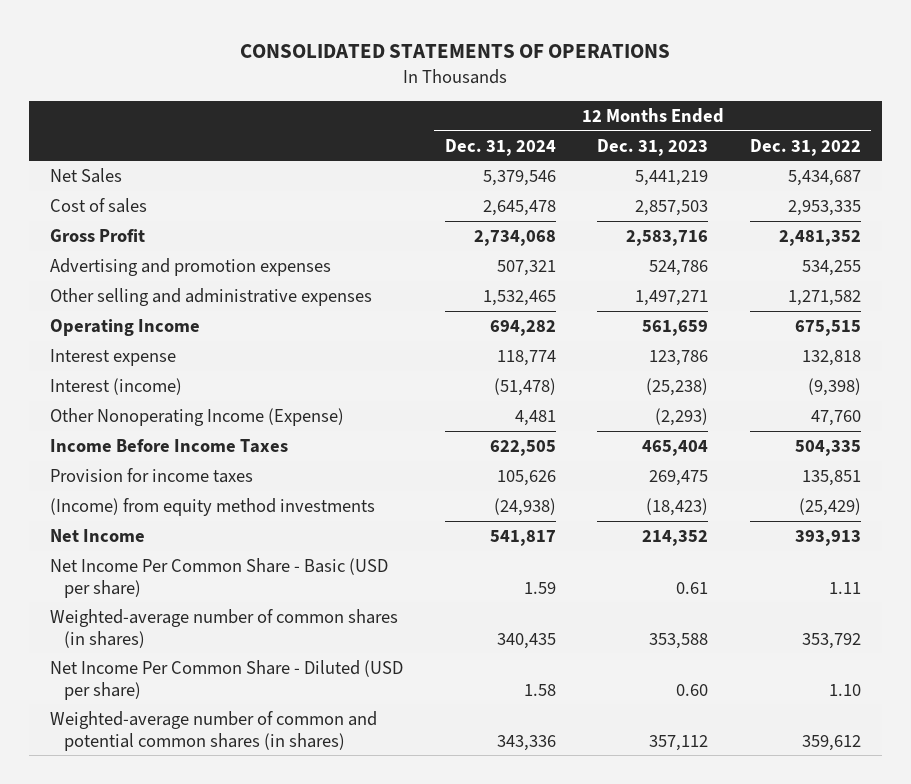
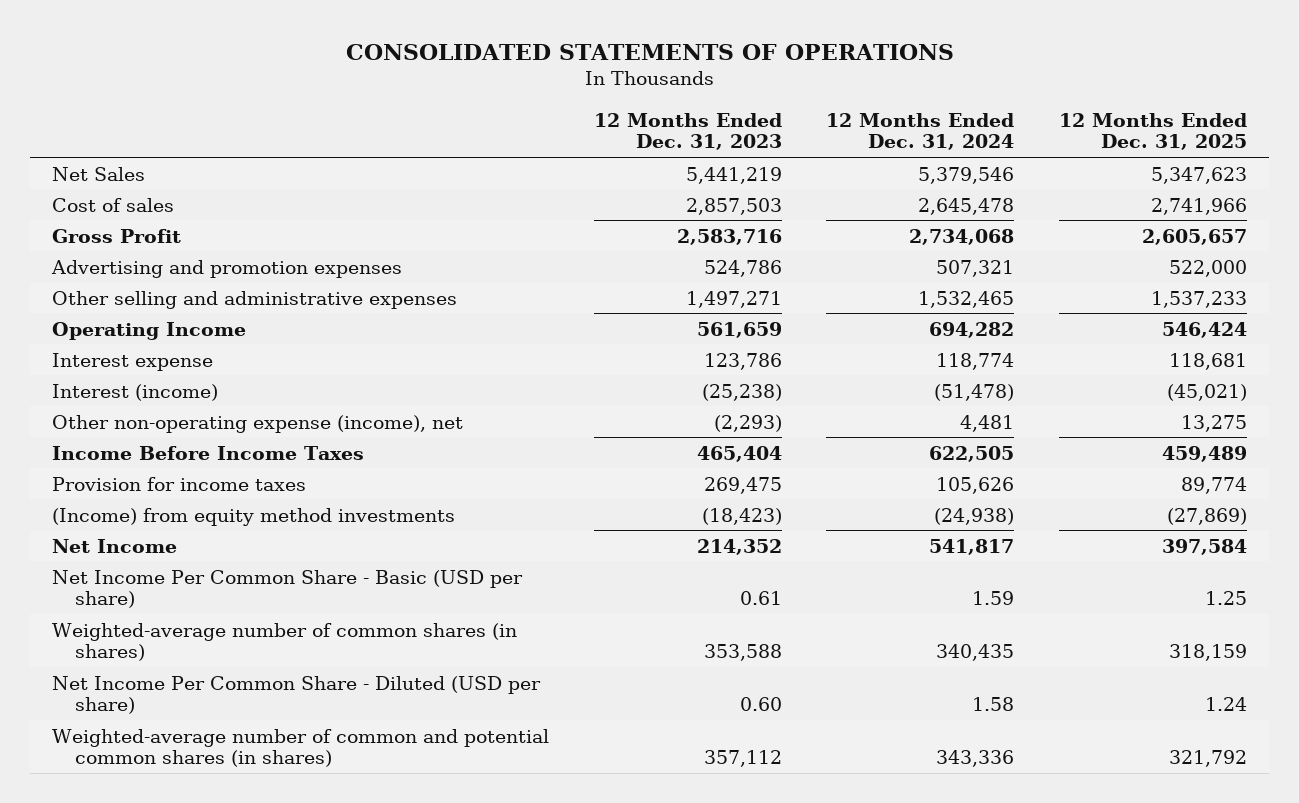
- | 12 Months Ended Dec. 31, 2024 | 12 Months Ended Dec. 31, 2023 | 12 Months Ended Dec. 31, 2022
+ | 12 Months Ended Dec. 31, 2023 | 12 Months Ended Dec. 31, 2024 | 12 Months Ended Dec. 31, 2025
- Other Nonoperating Income (Expense) | 4,481 | (2,293) | 47,760
+ Other non-operating expense (income), net | (2,293) | 4,481 | 13,275

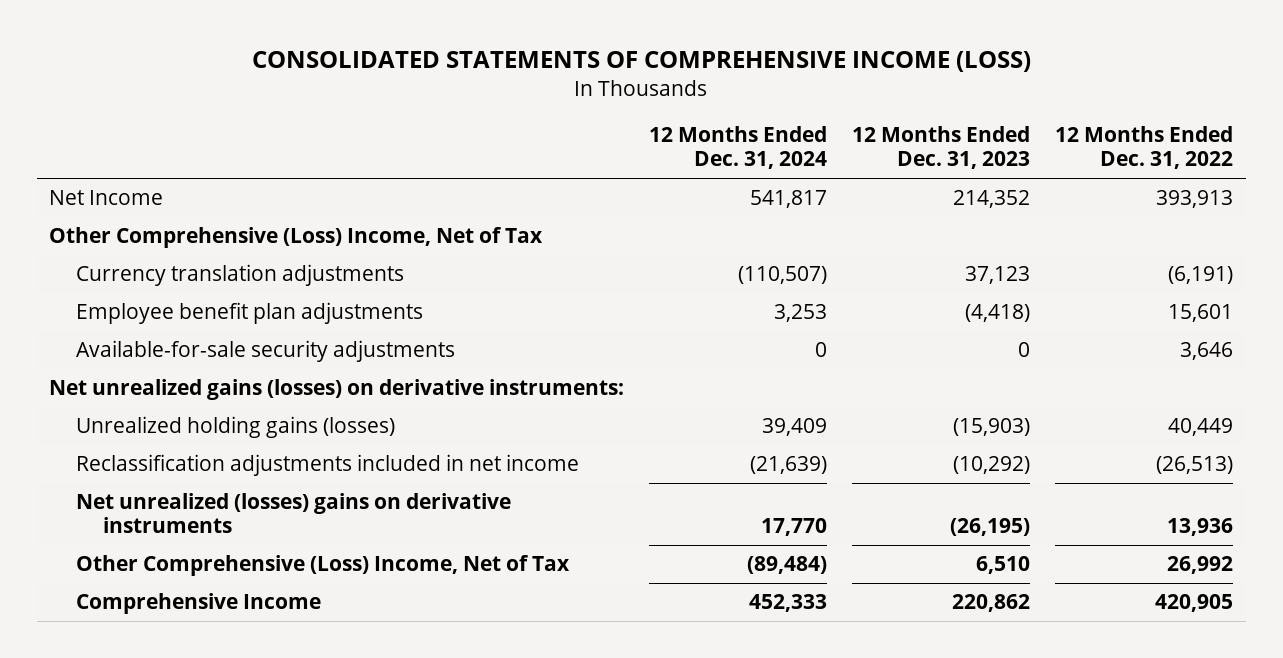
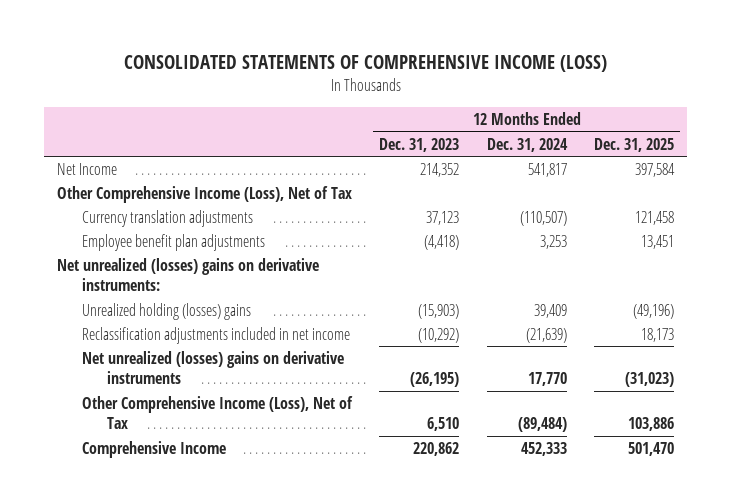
- | 12 Months Ended Dec. 31, 2024 | 12 Months Ended Dec. 31, 2023 | 12 Months Ended Dec. 31, 2022
+ | 12 Months Ended Dec. 31, 2023 | 12 Months Ended Dec. 31, 2024 | 12 Months Ended Dec. 31, 2025
- Other Comprehensive (Loss) Income, Net of Tax
+ Other Comprehensive Income (Loss), Net of Tax
- Available-for-sale security adjustments | 0 | 0 | 3,646
- Net unrealized gains (losses) on derivative instruments:
- Unrealized holding gains (losses) | 39,409 | (15,903) | 40,449
+ Net unrealized (losses) gains on derivative instruments:
+ Unrealized holding (losses) gains | (15,903) | 39,409 | (49,196)
- Other Comprehensive (Loss) Income, Net of Tax | (89,484) | 6,510 | 26,992
+ Other Comprehensive Income (Loss), Net of Tax | 6,510 | (89,484) | 103,886

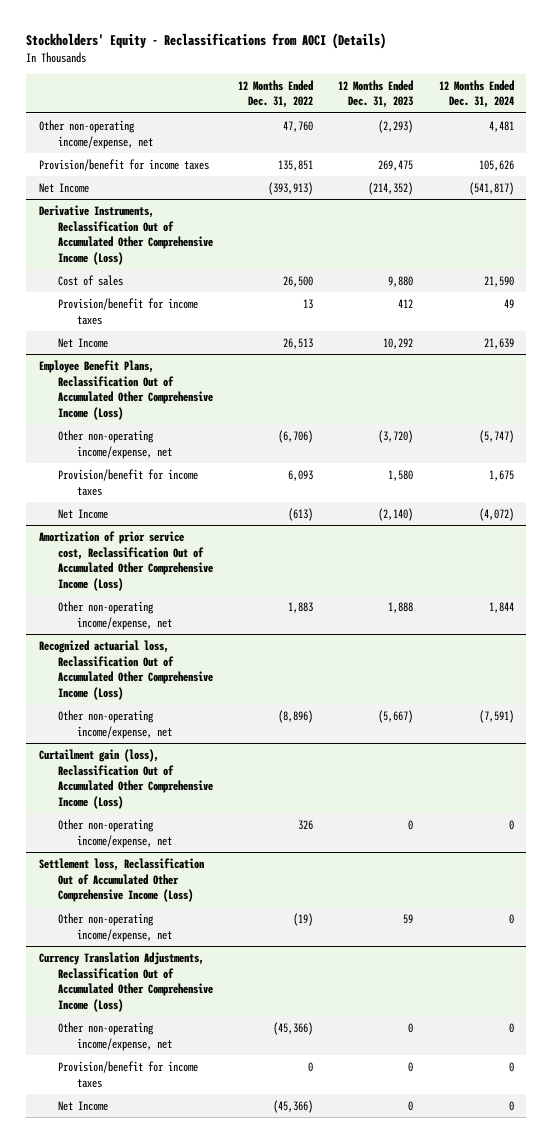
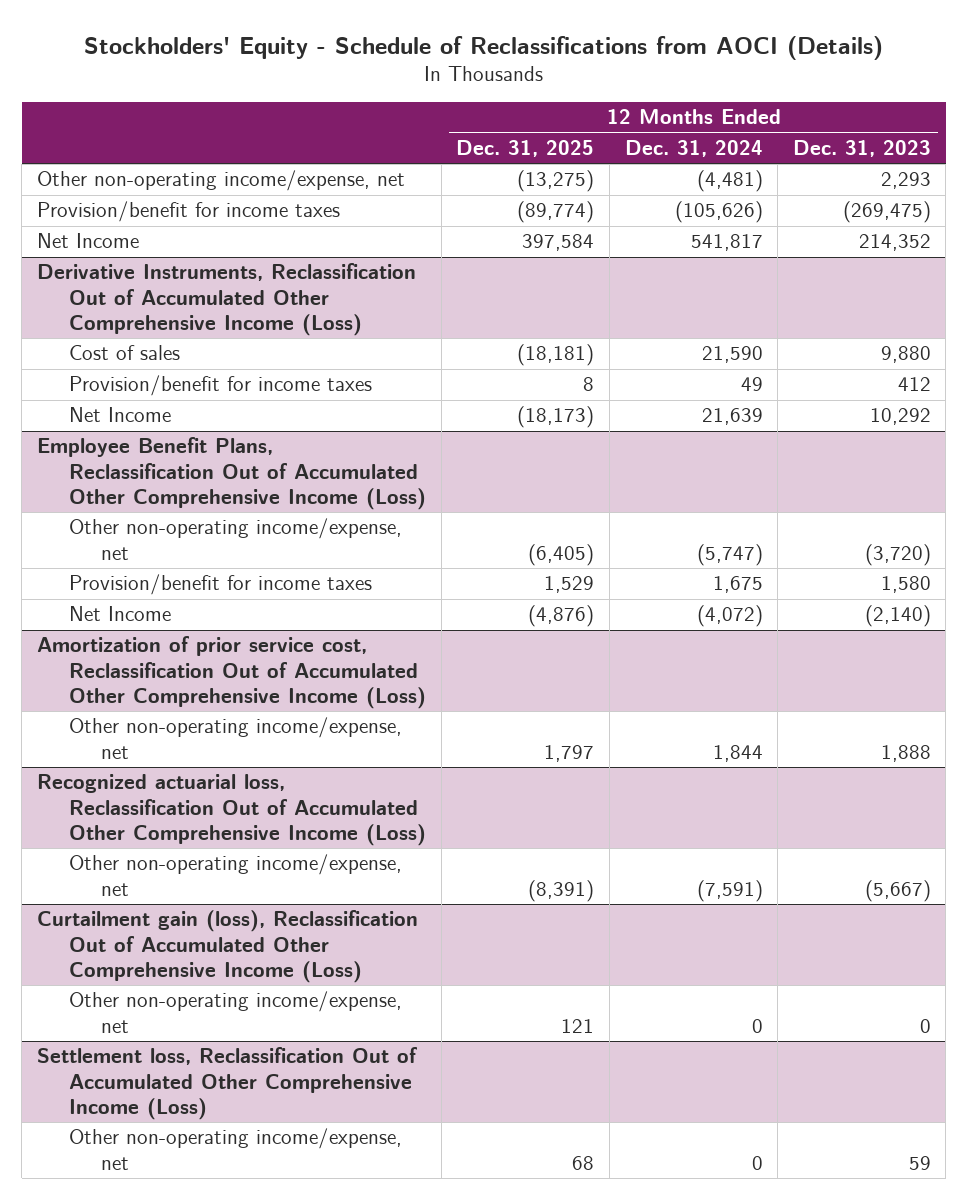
- Stockholders' Equity - Reclassifications from AOCI (Details)
+ Stockholders' Equity - Schedule of Reclassifications from AOCI (Details)
- | 12 Months Ended Dec. 31, 2022 | 12 Months Ended Dec. 31, 2023 | 12 Months Ended Dec. 31, 2024
+ | 12 Months Ended Dec. 31, 2025 | 12 Months Ended Dec. 31, 2024 | 12 Months Ended Dec. 31, 2023
- Other non-operating income/expense, net | 47,760 | (2,293) | 4,481
- Provision/benefit for income taxes | 135,851 | 269,475 | 105,626
- Net Income | (393,913) | (214,352) | (541,817)
+ Other non-operating income/expense, net | (13,275) | (4,481) | 2,293
+ Provision/benefit for income taxes | (89,774) | (105,626) | (269,475)
+ Net Income | 397,584 | 541,817 | 214,352
- Currency Translation Adjustments, Reclassification Out of Accumulated Other Comprehensive Income (Loss)
- Other non-operating income/expense, net | (45,366) | 0 | 0
- Provision/benefit for income taxes | 0 | 0 | 0
- Net Income | (45,366) | 0 | 0

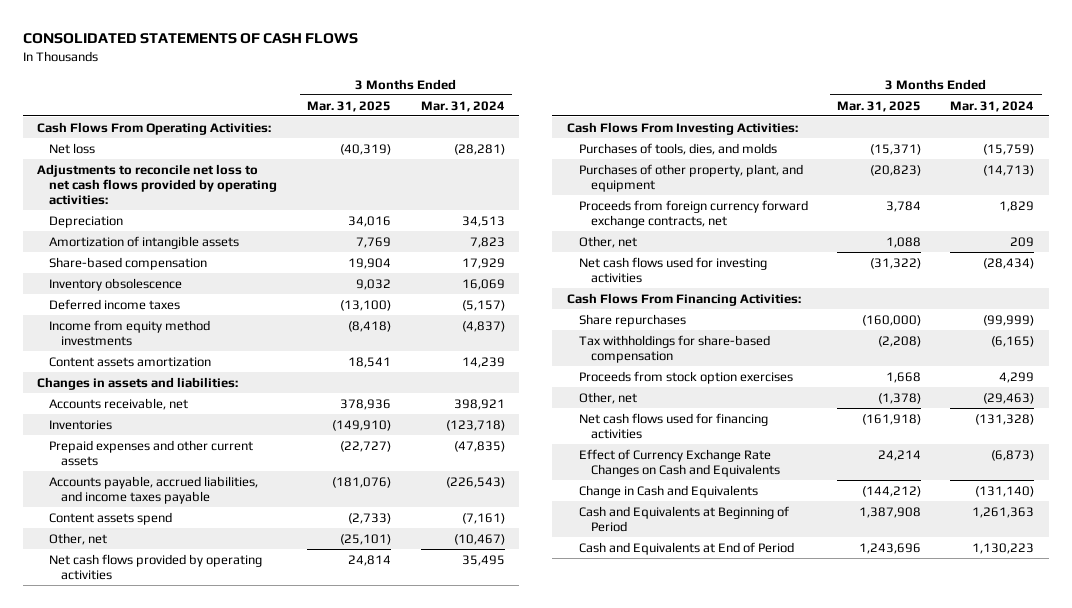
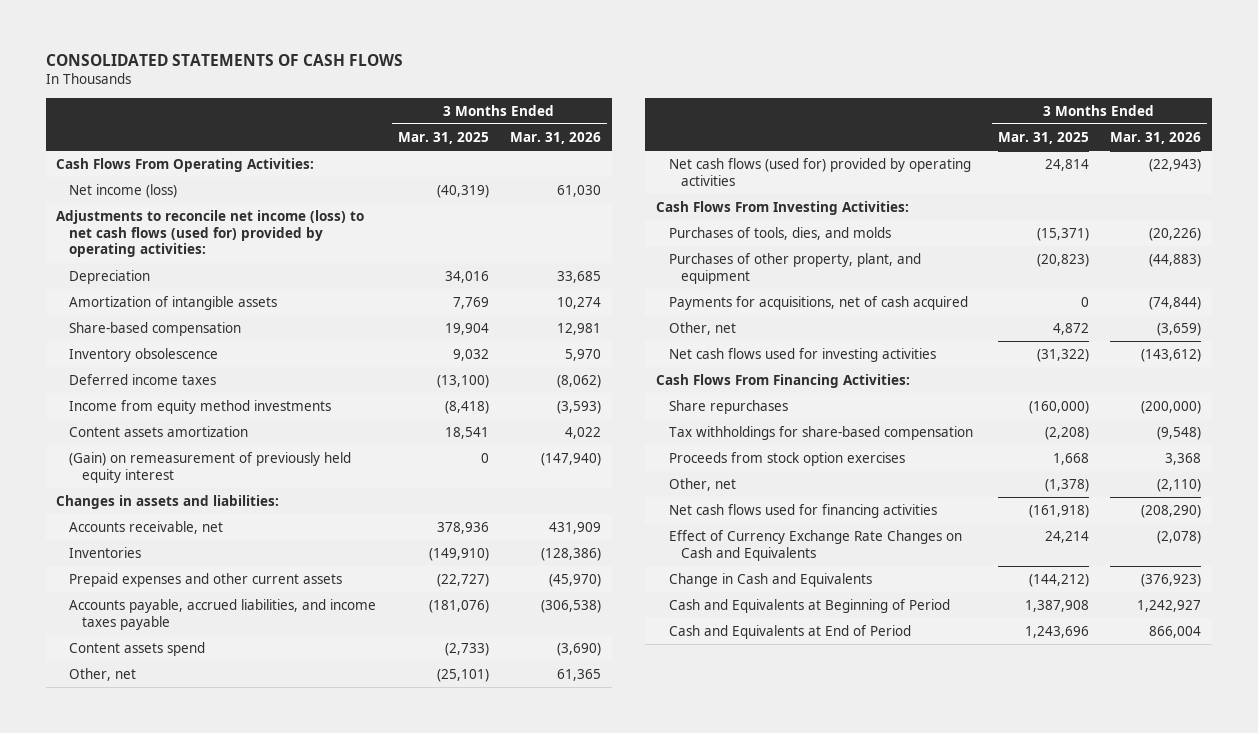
- | 3 Months Ended Mar. 31, 2025 | 3 Months Ended Mar. 31, 2024
+ | 3 Months Ended Mar. 31, 2025 | 3 Months Ended Mar. 31, 2026
- Net loss | (40,319) | (28,281)
- Adjustments to reconcile net loss to net cash flows provided by operating activities:
+ Net income (loss) | (40,319) | 61,030
+ Adjustments to reconcile net income (loss) to net cash flows (used for) provided by operating activities:
+ (Gain) on remeasurement of previously held equity interest | 0 | (147,940)
- Net cash flows provided by operating activities | 24,814 | 35,495
+ Net cash flows (used for) provided by operating activities | 24,814 | (22,943)
- Proceeds from foreign currency forward exchange contracts, net | 3,784 | 1,829
- Other, net | 1,088 | 209
+ Payments for acquisitions, net of cash acquired | 0 | (74,844)
+ Other, net | 4,872 | (3,659)

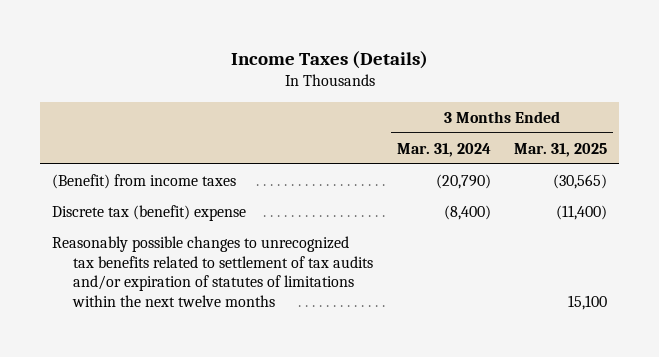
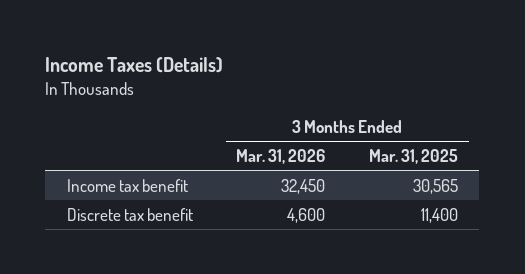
- | 3 Months Ended Mar. 31, 2024 | 3 Months Ended Mar. 31, 2025
+ | 3 Months Ended Mar. 31, 2026 | 3 Months Ended Mar. 31, 2025
- (Benefit) from income taxes | (20,790) | (30,565)
- Discrete tax (benefit) expense | (8,400) | (11,400)
- Reasonably possible changes to unrecognized tax benefits related to settlement of tax audits and/or expiration of statutes of limitations within the next twelve months | | 15,100
+ Income tax benefit | 32,450 | 30,565
+ Discrete tax benefit | 4,600 | 11,400

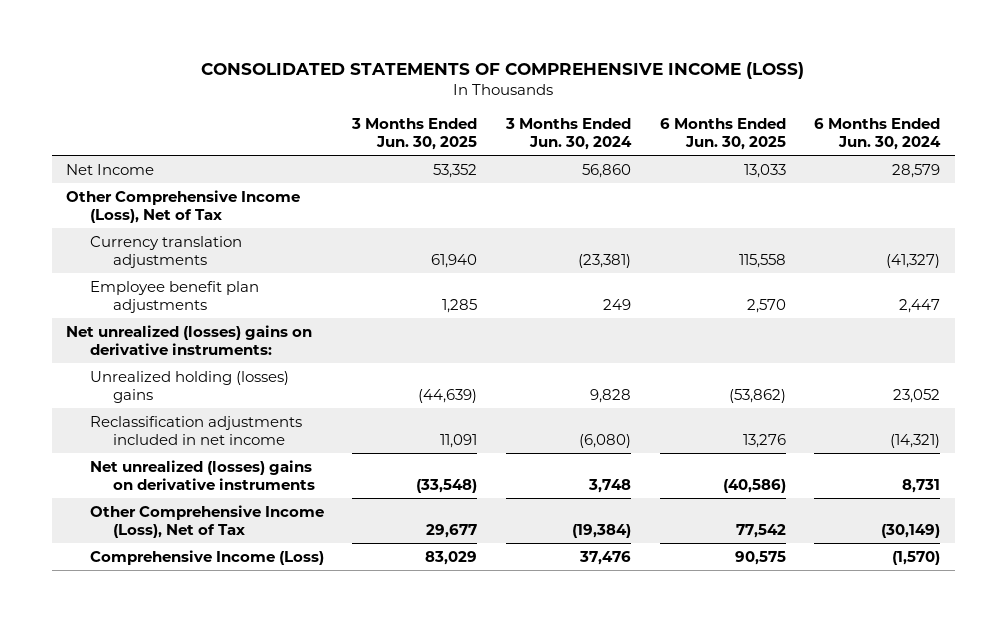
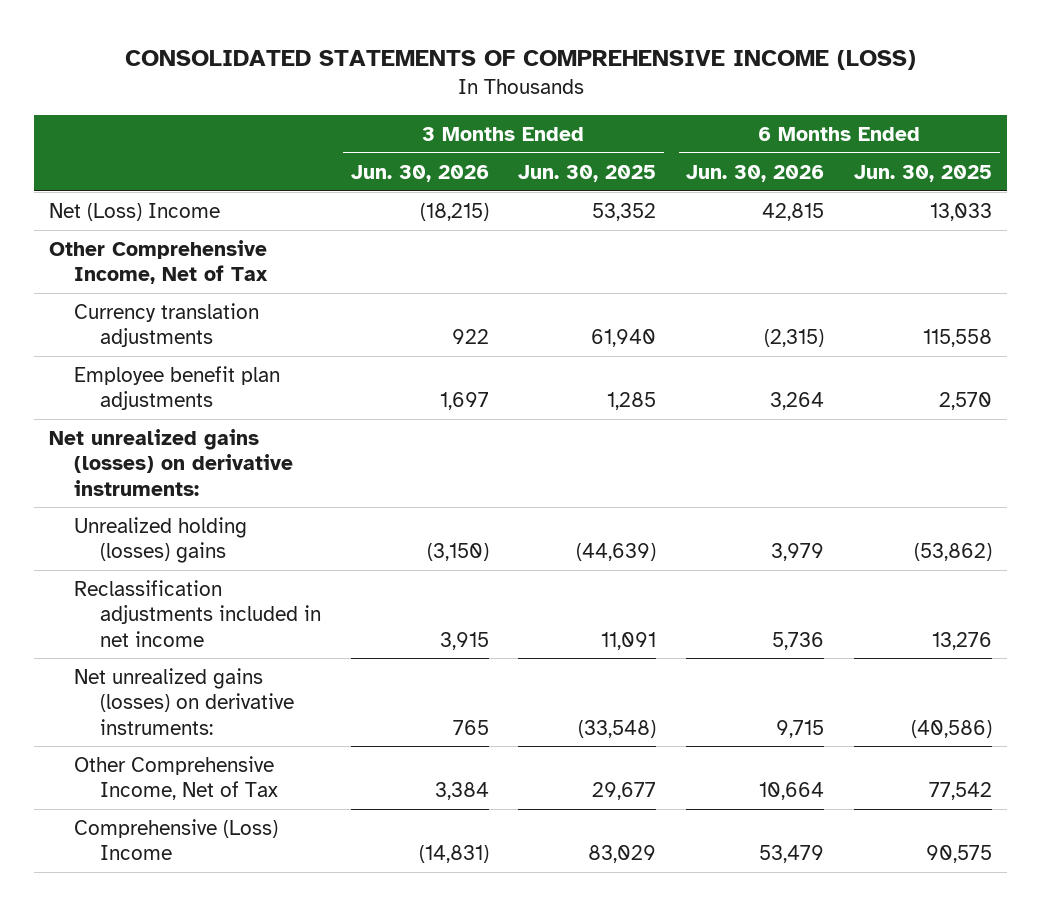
- | 3 Months Ended Jun. 30, 2025 | 3 Months Ended Jun. 30, 2024 | 6 Months Ended Jun. 30, 2025 | 6 Months Ended Jun. 30, 2024
+ | 3 Months Ended Jun. 30, 2026 | 3 Months Ended Jun. 30, 2025 | 6 Months Ended Jun. 30, 2026 | 6 Months Ended Jun. 30, 2025
- Net Income | 53,352 | 56,860 | 13,033 | 28,579
- Other Comprehensive Income (Loss), Net of Tax
+ Net (Loss) Income | (18,215) | 53,352 | 42,815 | 13,033
+ Other Comprehensive Income, Net of Tax
- Net unrealized (losses) gains on derivative instruments:
+ Net unrealized gains (losses) on derivative instruments:
- Net unrealized (losses) gains on derivative instruments | (33,548) | 3,748 | (40,586) | 8,731
- Other Comprehensive Income (Loss), Net of Tax | 29,677 | (19,384) | 77,542 | (30,149)
- Comprehensive Income (Loss) | 83,029 | 37,476 | 90,575 | (1,570)
+ Net unrealized gains (losses) on derivative instruments: | 765 | (33,548) | 9,715 | (40,586)
+ Other Comprehensive Income, Net of Tax | 3,384 | 29,677 | 10,664 | 77,542
+ Comprehensive (Loss) Income | (14,831) | 83,029 | 53,479 | 90,575

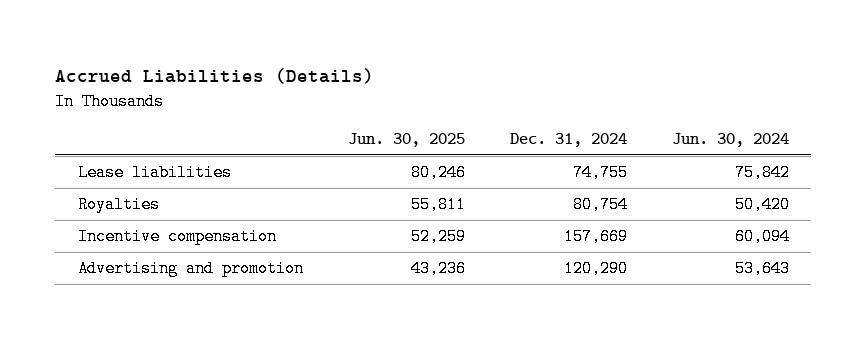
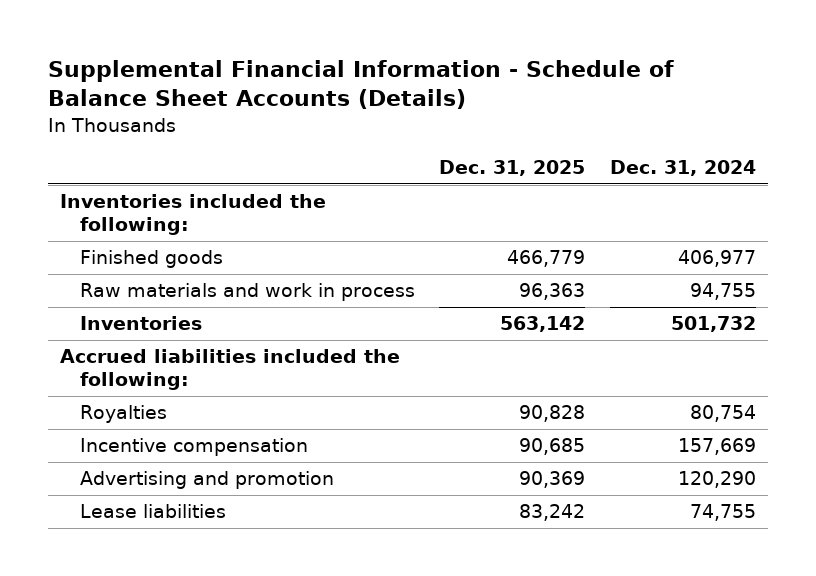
- Accrued Liabilities (Details)
+ Supplemental Financial Information - Schedule of Balance Sheet Accounts (Details)
- | Jun. 30, 2025 | Dec. 31, 2024 | Jun. 30, 2024
+ | Dec. 31, 2025 | Dec. 31, 2024
+ Inventories included the following:
+ Finished goods | 466,779 | 406,977
+ Raw materials and work in process | 96,363 | 94,755
+ Inventories | 563,142 | 501,732
+ Accrued liabilities included the following:
moved down: Lease liabilities | 83,242 | 74,755

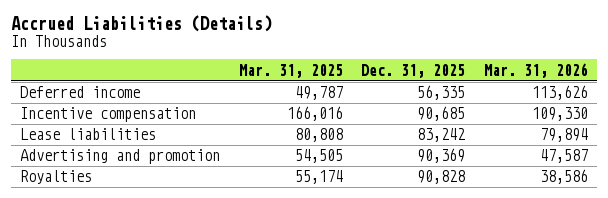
- Supplemental Financial Information - Schedule of Balance Sheet Accounts (Details)
+ Accrued Liabilities (Details)
- | Dec. 31, 2025 | Dec. 31, 2024
+ | Mar. 31, 2025 | Dec. 31, 2025 | Mar. 31, 2026
- Inventories included the following:
- Finished goods | 466,779 | 406,977
- Raw materials and work in process | 96,363 | 94,755
- Inventories | 563,142 | 501,732
- Accrued liabilities included the following:
+ Deferred income | 49,787 | 56,335 | 113,626
moved down: Advertising and promotion | 54,505 | 90,369 | 47,587
moved down: Royalties | 55,174 | 90,828 | 38,586

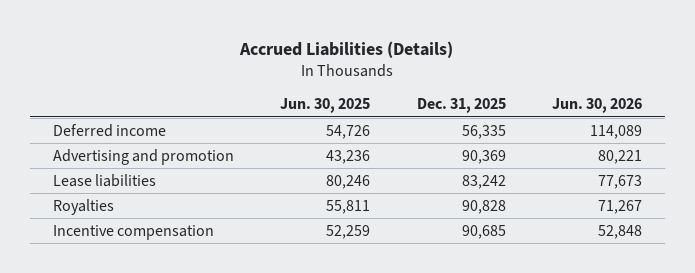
- | Mar. 31, 2025 | Dec. 31, 2025 | Mar. 31, 2026
+ | Jun. 30, 2025 | Dec. 31, 2025 | Jun. 30, 2026
moved down: Lease liabilities | 80,246 | 83,242 | 77,673
moved down: Incentive compensation | 52,259 | 90,685 | 52,848

